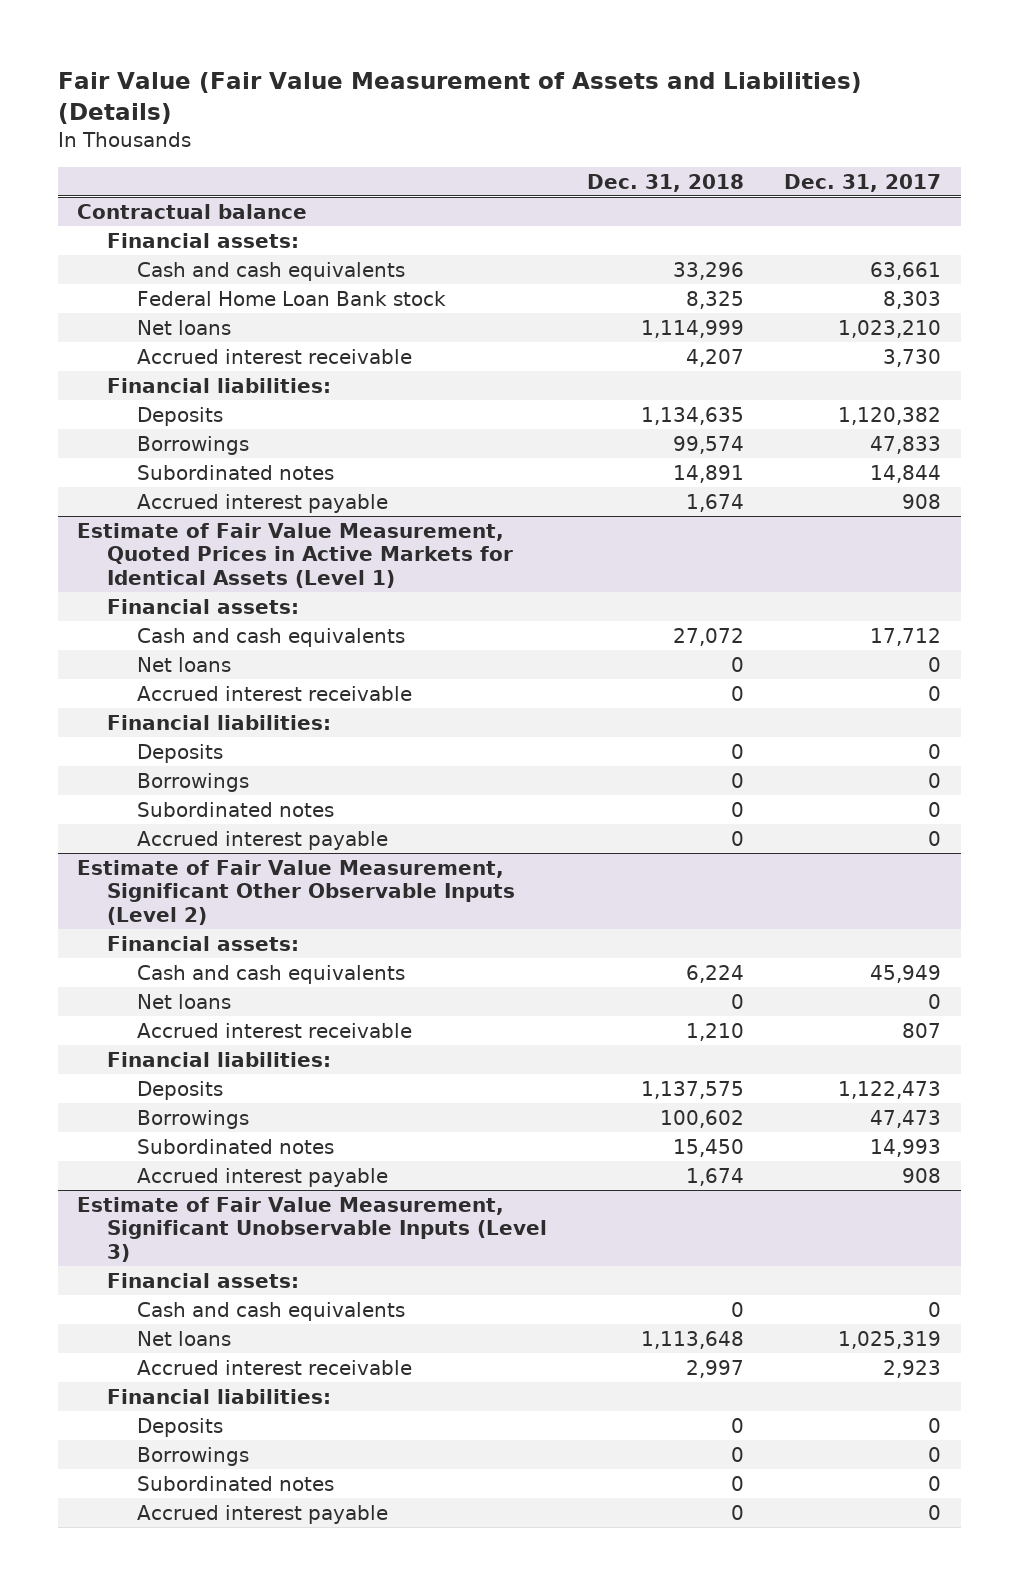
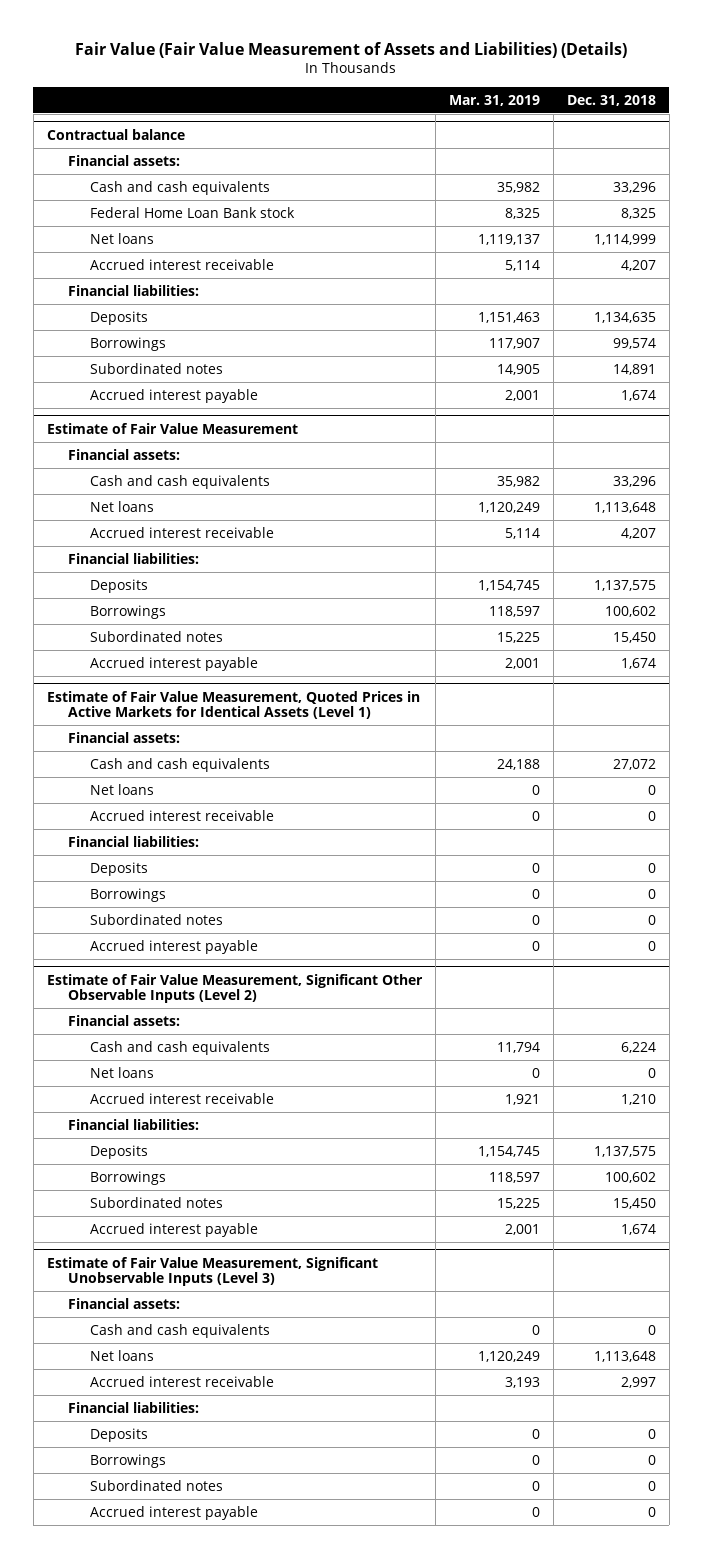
- | Dec. 31, 2018 | Dec. 31, 2017
+ | Mar. 31, 2019 | Dec. 31, 2018
+ Estimate of Fair Value Measurement
+ Financial assets:
+ Cash and cash equivalents | 35,982 | 33,296
+ Net loans | 1,120,249 | 1,113,648
+ Accrued interest receivable | 5,114 | 4,207
+ Financial liabilities:
+ Deposits | 1,154,745 | 1,137,575
+ Borrowings | 118,597 | 100,602
+ Subordinated notes | 15,225 | 15,450
+ Accrued interest payable | 2,001 | 1,674

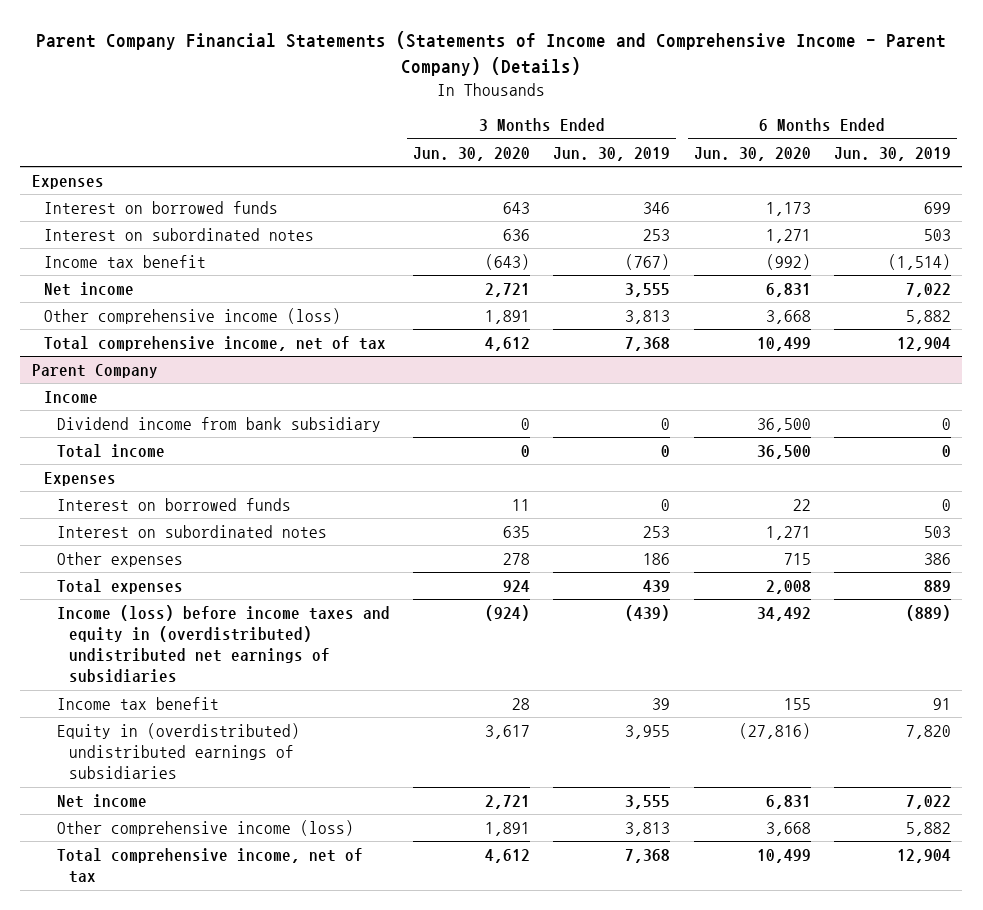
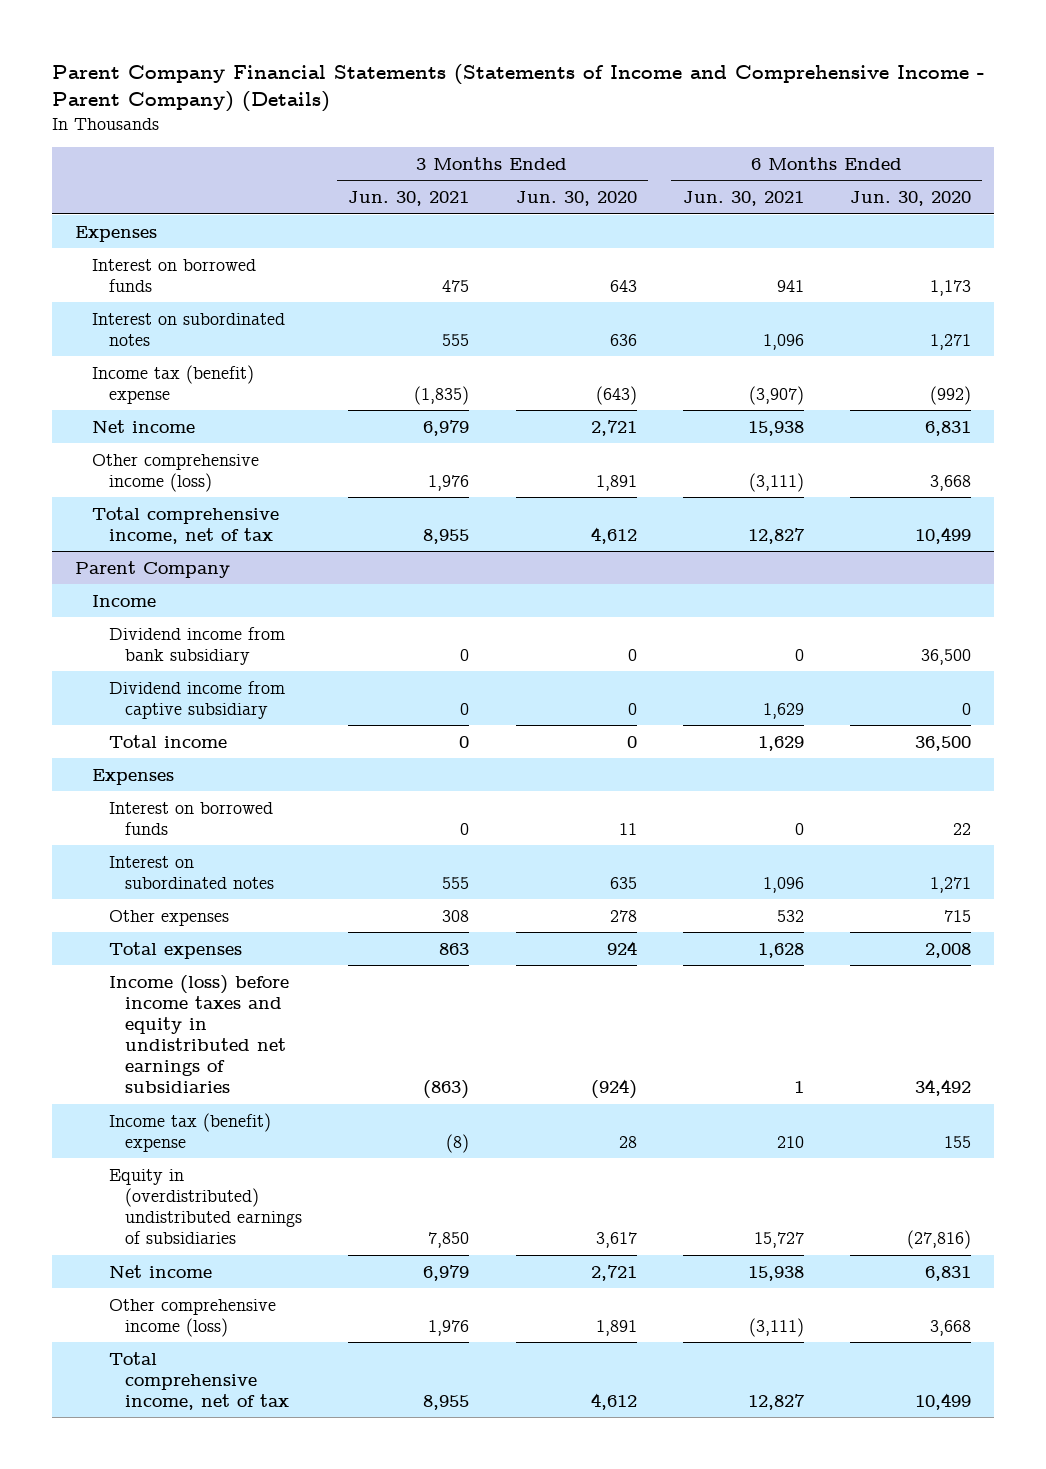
- | 3 Months Ended Jun. 30, 2020 | 3 Months Ended Jun. 30, 2019 | 6 Months Ended Jun. 30, 2020 | 6 Months Ended Jun. 30, 2019
+ | 3 Months Ended Jun. 30, 2021 | 3 Months Ended Jun. 30, 2020 | 6 Months Ended Jun. 30, 2021 | 6 Months Ended Jun. 30, 2020
- Income tax benefit | (643) | (767) | (992) | (1,514)
+ Income tax (benefit) expense | (1,835) | (643) | (3,907) | (992)
@ Parent Company
+ Dividend income from captive subsidiary | 0 | 0 | 1,629 | 0
- Income (loss) before income taxes and equity in (overdistributed) undistributed net earnings of subsidiaries | (924) | (439) | 34,492 | (889)
- Income tax benefit | 28 | 39 | 155 | 91
+ Income (loss) before income taxes and equity in undistributed net earnings of subsidiaries | (863) | (924) | 1 | 34,492
+ Income tax (benefit) expense | (8) | 28 | 210 | 155

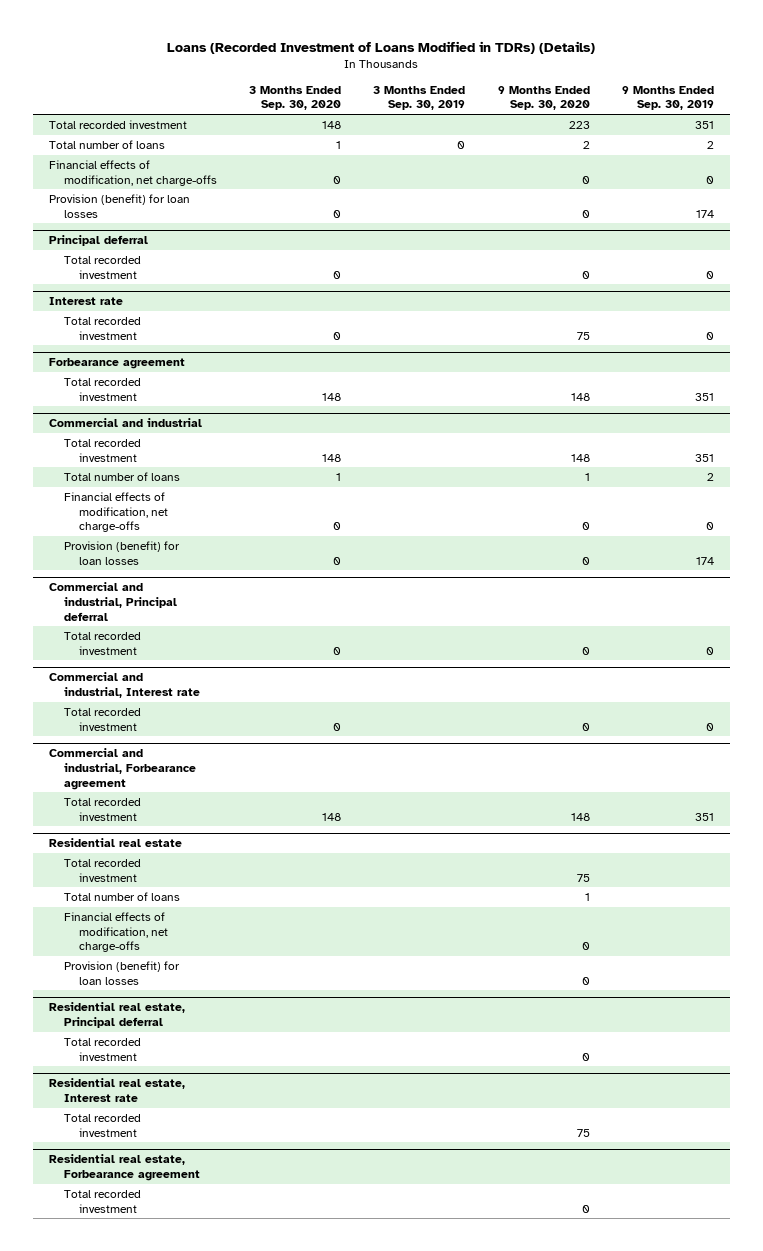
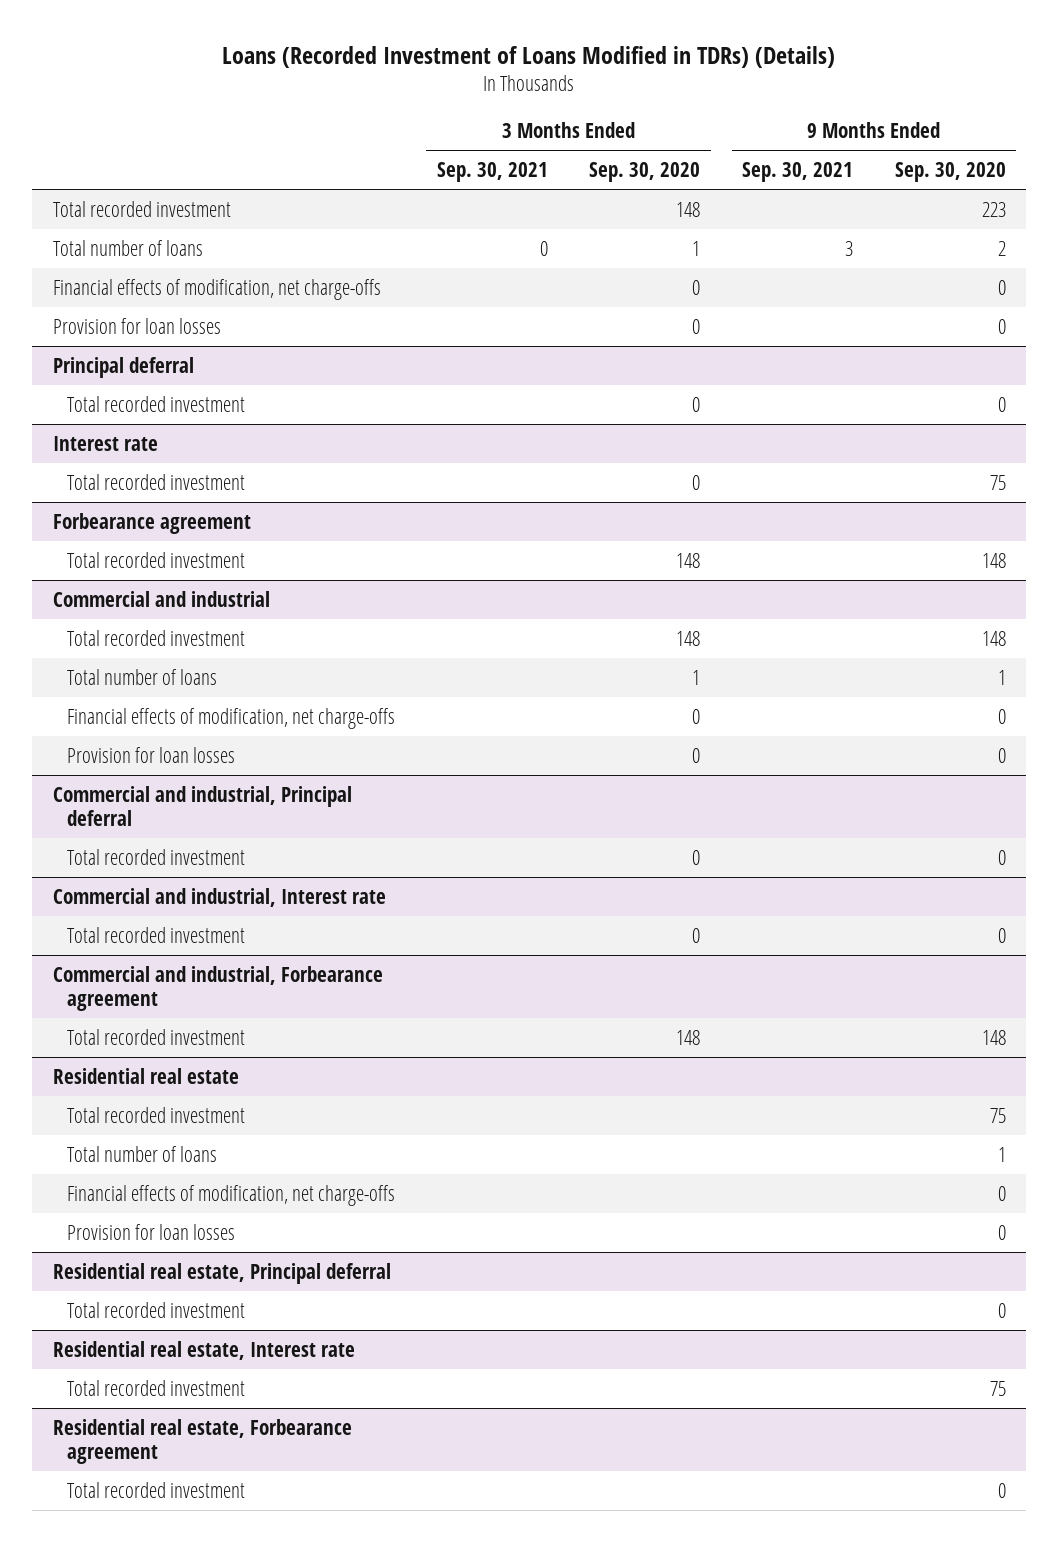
- | 3 Months Ended Sep. 30, 2020 | 3 Months Ended Sep. 30, 2019 | 9 Months Ended Sep. 30, 2020 | 9 Months Ended Sep. 30, 2019
+ | 3 Months Ended Sep. 30, 2021 | 3 Months Ended Sep. 30, 2020 | 9 Months Ended Sep. 30, 2021 | 9 Months Ended Sep. 30, 2020
- Provision (benefit) for loan losses | 0 | | 0 | 174
+ Provision for loan losses | | 0 | | 0
@ Commercial and industrial
- Provision (benefit) for loan losses | 0 | | 0 | 174
+ Provision for loan losses | | 0 | | 0
@ Residential real estate
- Provision (benefit) for loan losses | | | 0 |
+ Provision for loan losses | | | | 0

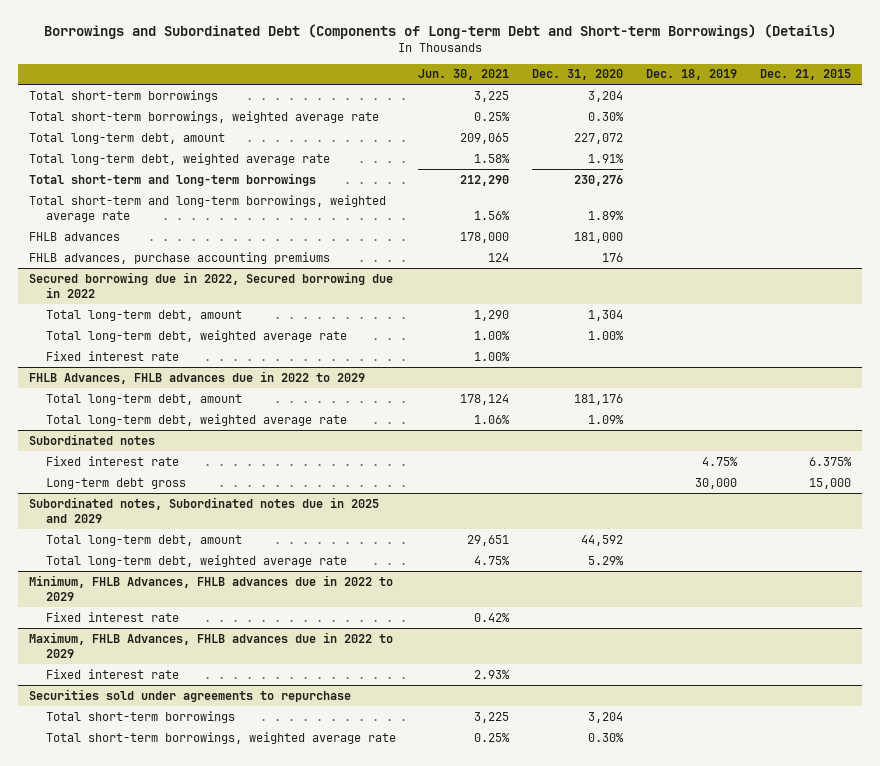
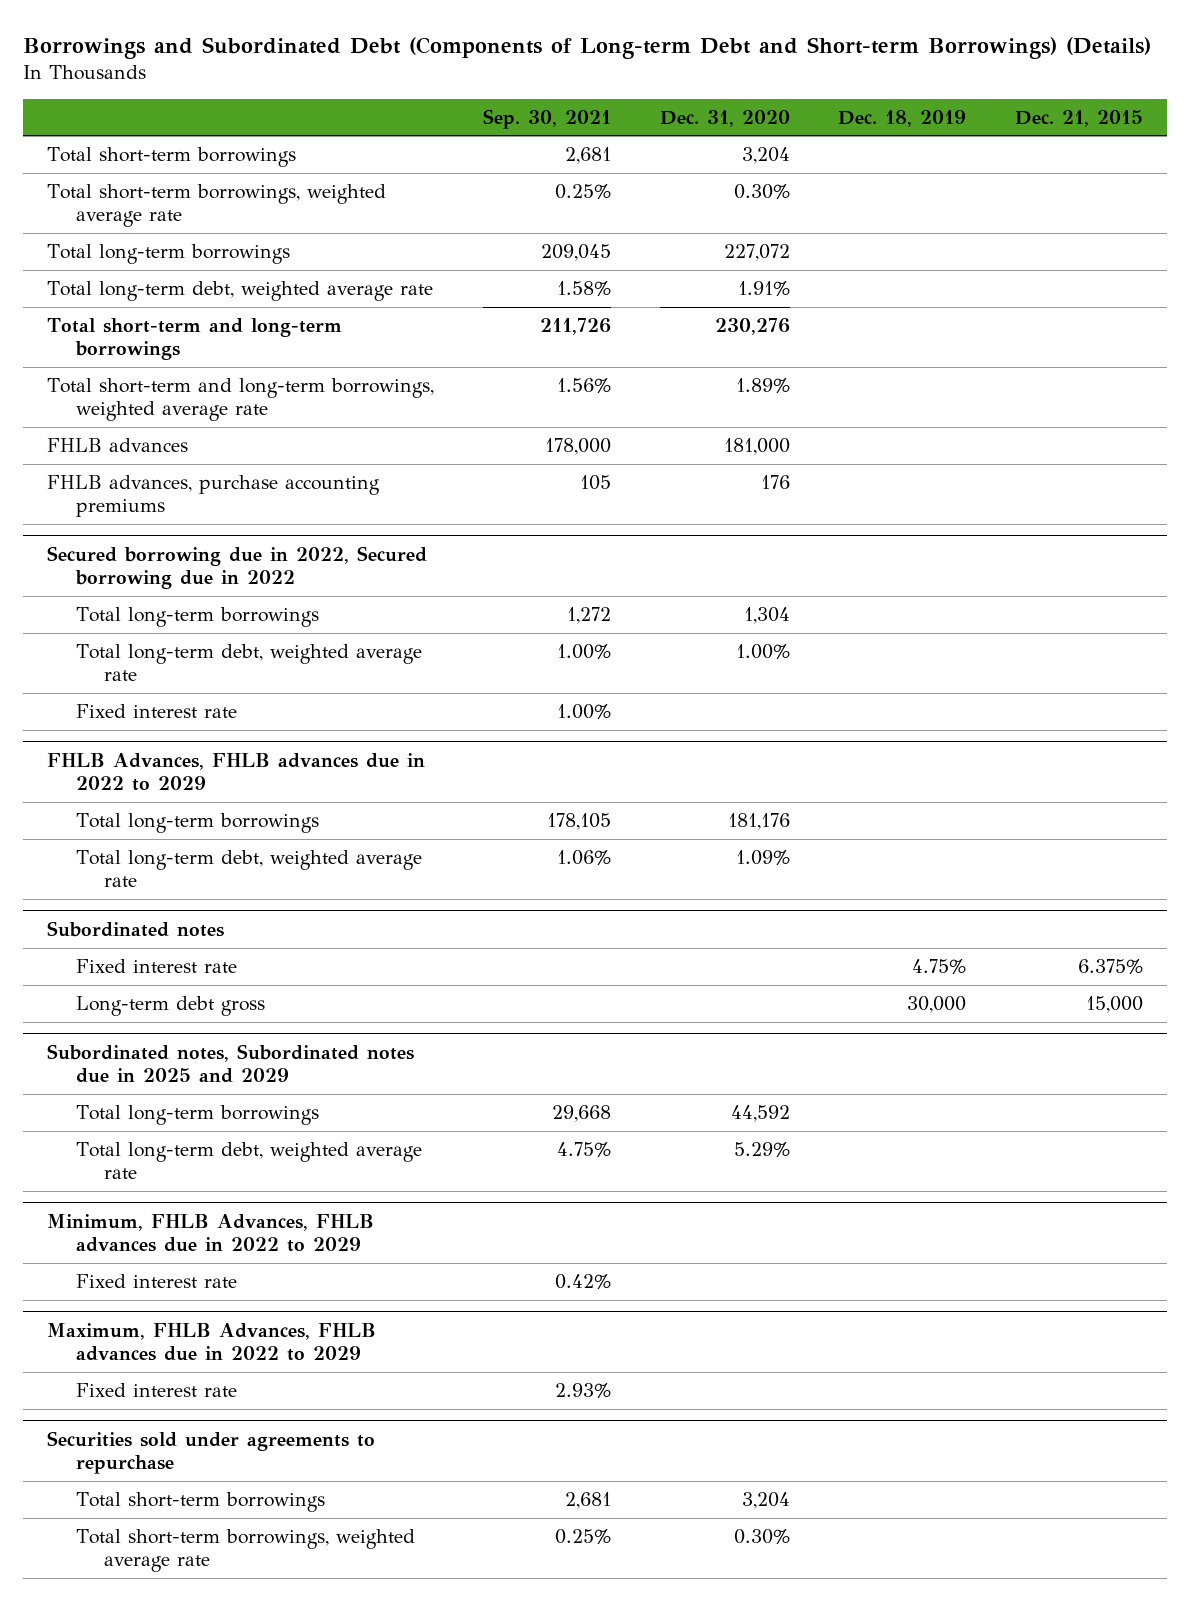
- | Jun. 30, 2021 | Dec. 31, 2020 | Dec. 18, 2019 | Dec. 21, 2015
+ | Sep. 30, 2021 | Dec. 31, 2020 | Dec. 18, 2019 | Dec. 21, 2015
- Total long-term debt, amount | 209,065 | 227,072 | |
+ Total long-term borrowings | 209,045 | 227,072 | |
@ Secured borrowing due in 2022, Secured borrowing due in 2022
- Total long-term debt, amount | 1,290 | 1,304 | |
+ Total long-term borrowings | 1,272 | 1,304 | |
@ FHLB Advances, FHLB advances due in 2022 to 2029
- Total long-term debt, amount | 178,124 | 181,176 | |
+ Total long-term borrowings | 178,105 | 181,176 | |
@ Subordinated notes, Subordinated notes due in 2025 and 2029
- Total long-term debt, amount | 29,651 | 44,592 | |
+ Total long-term borrowings | 29,668 | 44,592 | |

